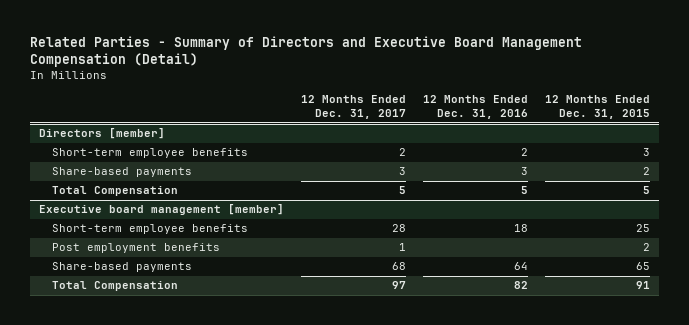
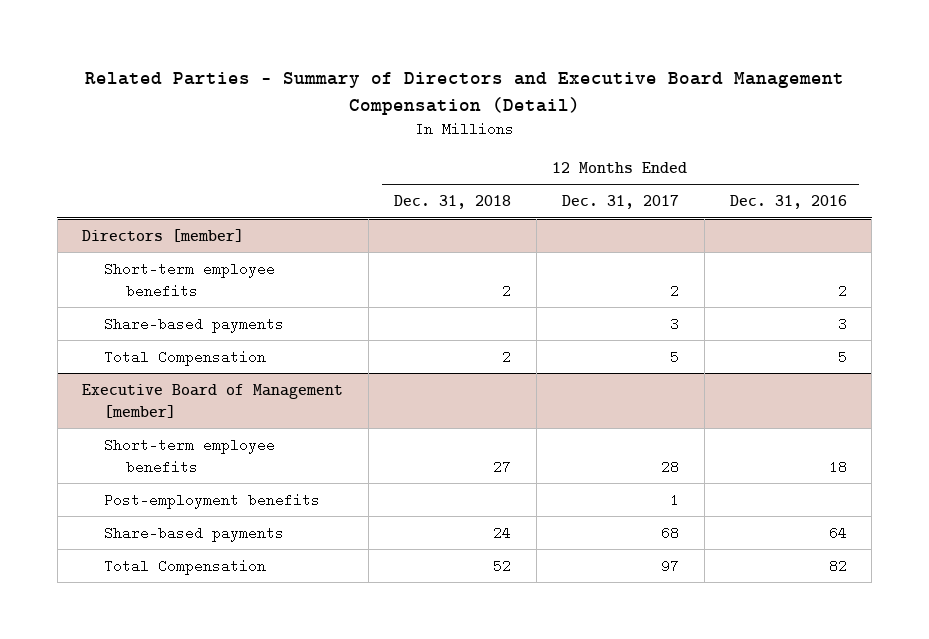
- | 12 Months Ended Dec. 31, 2017 | 12 Months Ended Dec. 31, 2016 | 12 Months Ended Dec. 31, 2015
+ | 12 Months Ended Dec. 31, 2018 | 12 Months Ended Dec. 31, 2017 | 12 Months Ended Dec. 31, 2016
- Executive board management [member]
+ Executive Board of Management [member]
- Post employment benefits | 1 | | 2
+ Post-employment benefits | | 1 |

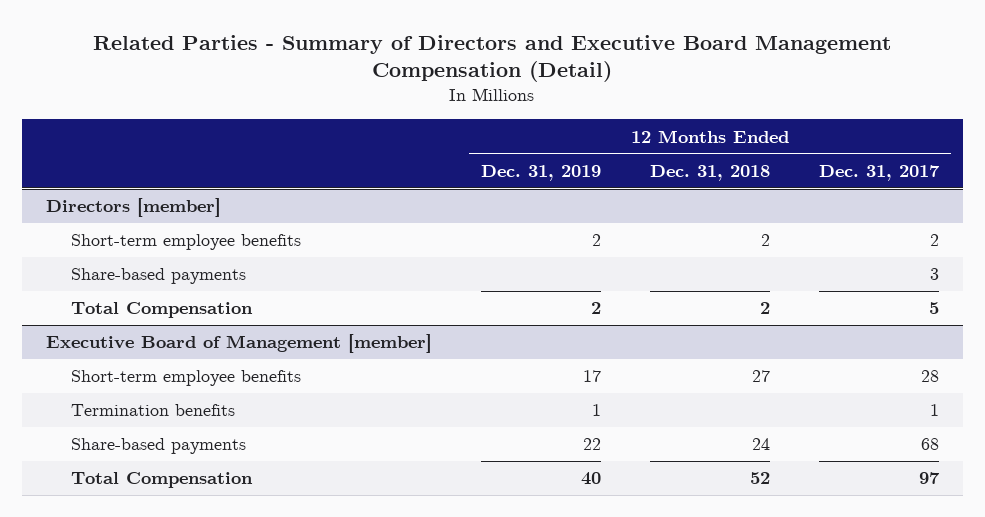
- | 12 Months Ended Dec. 31, 2018 | 12 Months Ended Dec. 31, 2017 | 12 Months Ended Dec. 31, 2016
+ | 12 Months Ended Dec. 31, 2019 | 12 Months Ended Dec. 31, 2018 | 12 Months Ended Dec. 31, 2017
@ Executive Board of Management [member]
- Post-employment benefits | | 1 |
+ Termination benefits | 1 | | 1

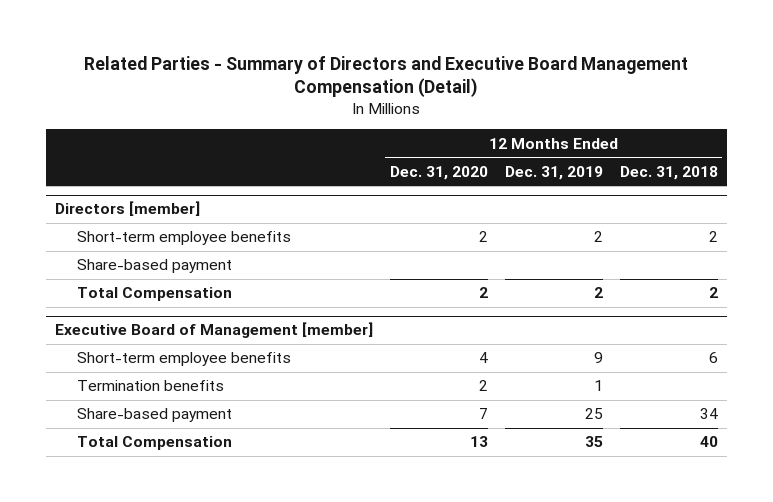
- | 12 Months Ended Dec. 31, 2019 | 12 Months Ended Dec. 31, 2018 | 12 Months Ended Dec. 31, 2017
+ | 12 Months Ended Dec. 31, 2020 | 12 Months Ended Dec. 31, 2019 | 12 Months Ended Dec. 31, 2018
@ Directors [member]
- Share-based payments | | | 3
+ Share-based payment
@ Executive Board of Management [member]
- Short-term employee benefits | 17 | 27 | 28
+ Short-term employee benefits | 4 | 9 | 6
- Share-based payments | 22 | 24 | 68
- Total Compensation | 40 | 52 | 97
+ Share-based payment | 7 | 25 | 34
+ Total Compensation | 13 | 35 | 40

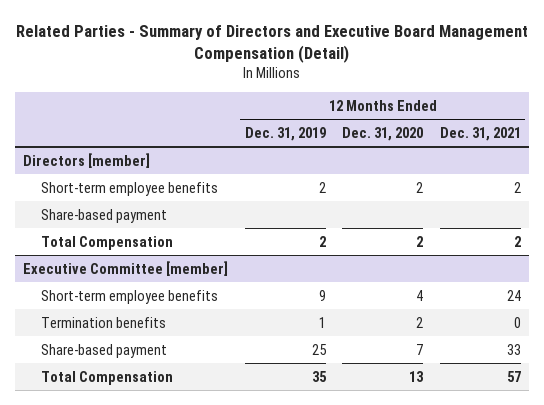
- | 12 Months Ended Dec. 31, 2020 | 12 Months Ended Dec. 31, 2019 | 12 Months Ended Dec. 31, 2018
+ | 12 Months Ended Dec. 31, 2019 | 12 Months Ended Dec. 31, 2020 | 12 Months Ended Dec. 31, 2021
- Executive Board of Management [member]
+ Executive Committee [member]

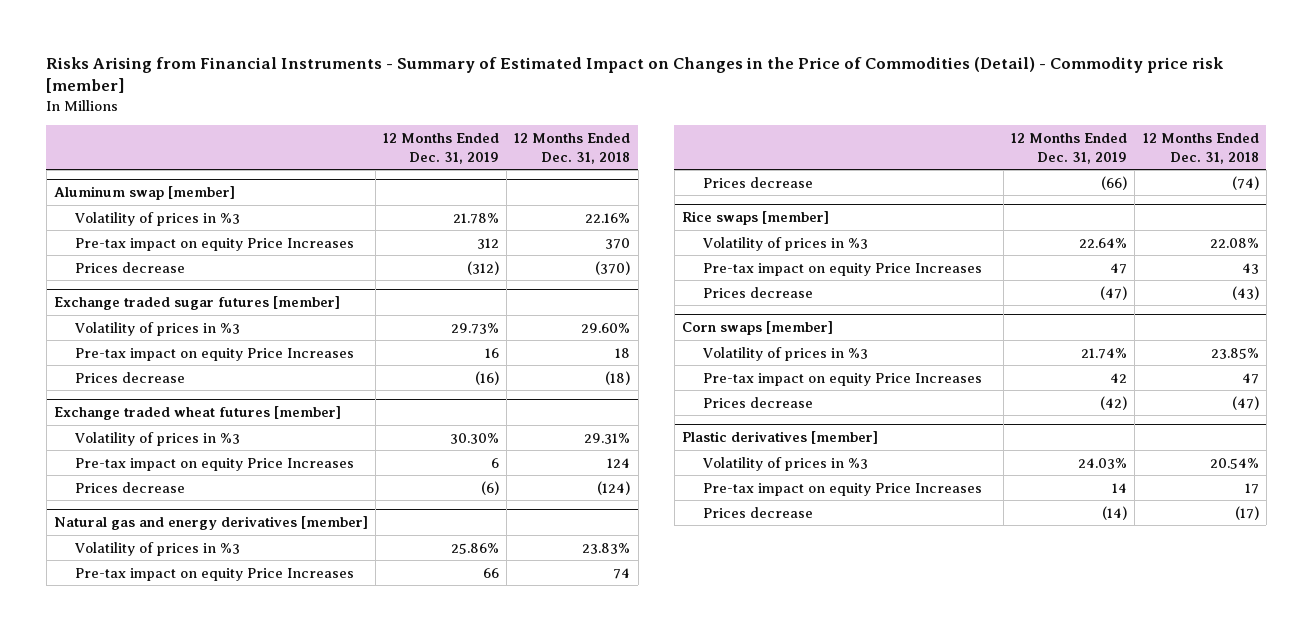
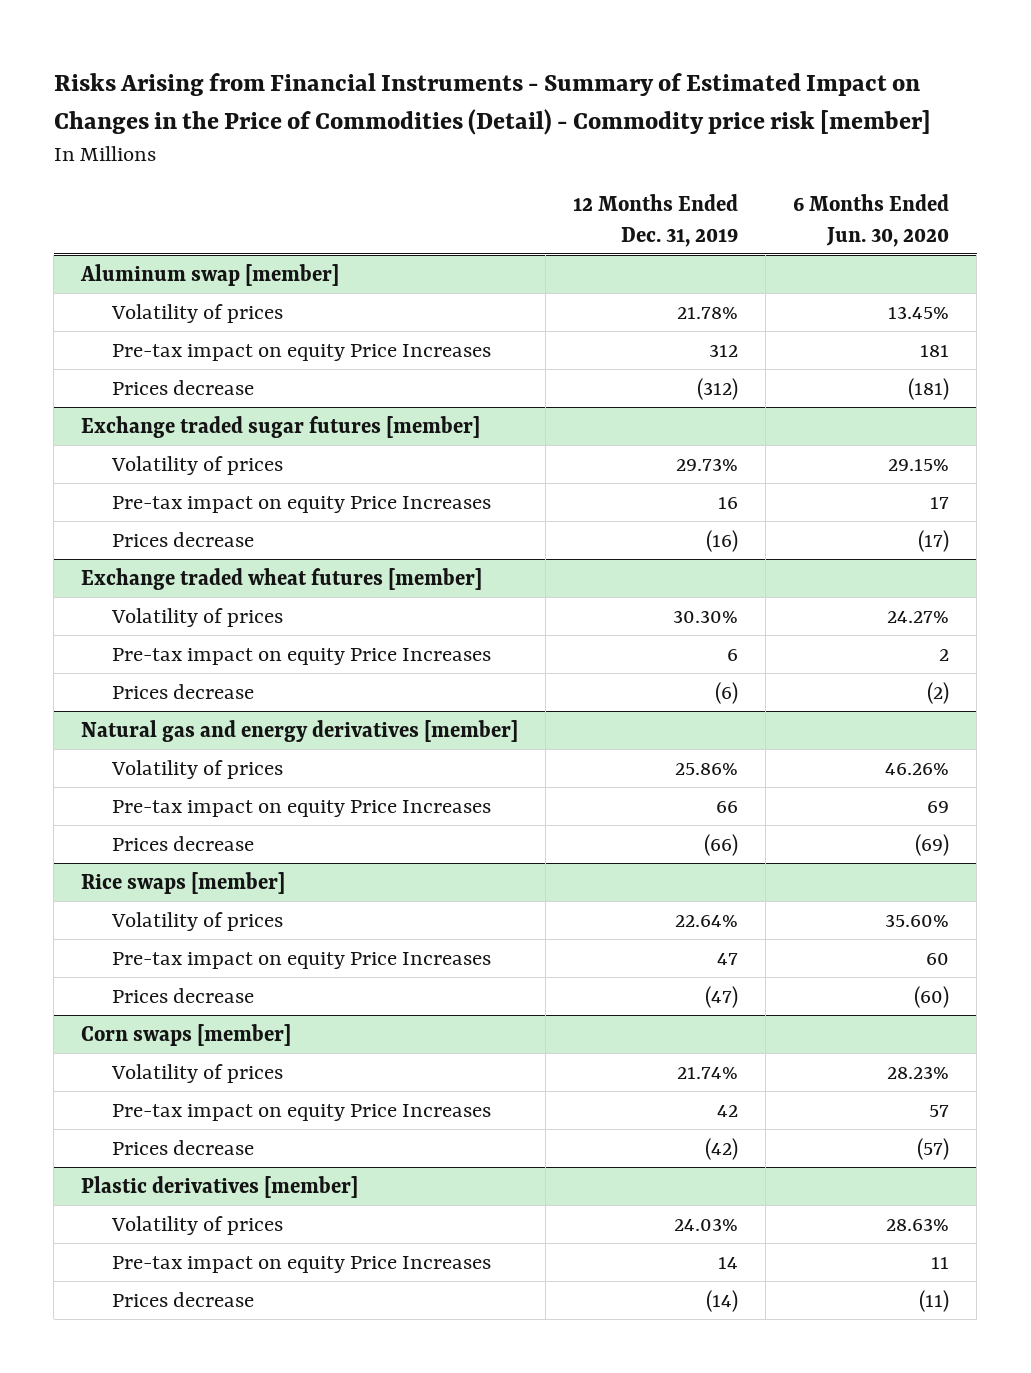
- | 12 Months Ended Dec. 31, 2019 | 12 Months Ended Dec. 31, 2018
+ | 12 Months Ended Dec. 31, 2019 | 6 Months Ended Jun. 30, 2020
@ Aluminum swap [member]
- Volatility of prices in %3 | 21.78% | 22.16%
+ Volatility of prices | 21.78% | 13.45%
@ Exchange traded sugar futures [member]
- Volatility of prices in %3 | 29.73% | 29.60%
+ Volatility of prices | 29.73% | 29.15%
@ Exchange traded wheat futures [member]
- Volatility of prices in %3 | 30.30% | 29.31%
+ Volatility of prices | 30.30% | 24.27%
@ Natural gas and energy derivatives [member]
- Volatility of prices in %3 | 25.86% | 23.83%
+ Volatility of prices | 25.86% | 46.26%
@ Rice swaps [member]
- Volatility of prices in %3 | 22.64% | 22.08%
+ Volatility of prices | 22.64% | 35.60%
@ Corn swaps [member]
- Volatility of prices in %3 | 21.74% | 23.85%
+ Volatility of prices | 21.74% | 28.23%
@ Plastic derivatives [member]
- Volatility of prices in %3 | 24.03% | 20.54%
+ Volatility of prices | 24.03% | 28.63%

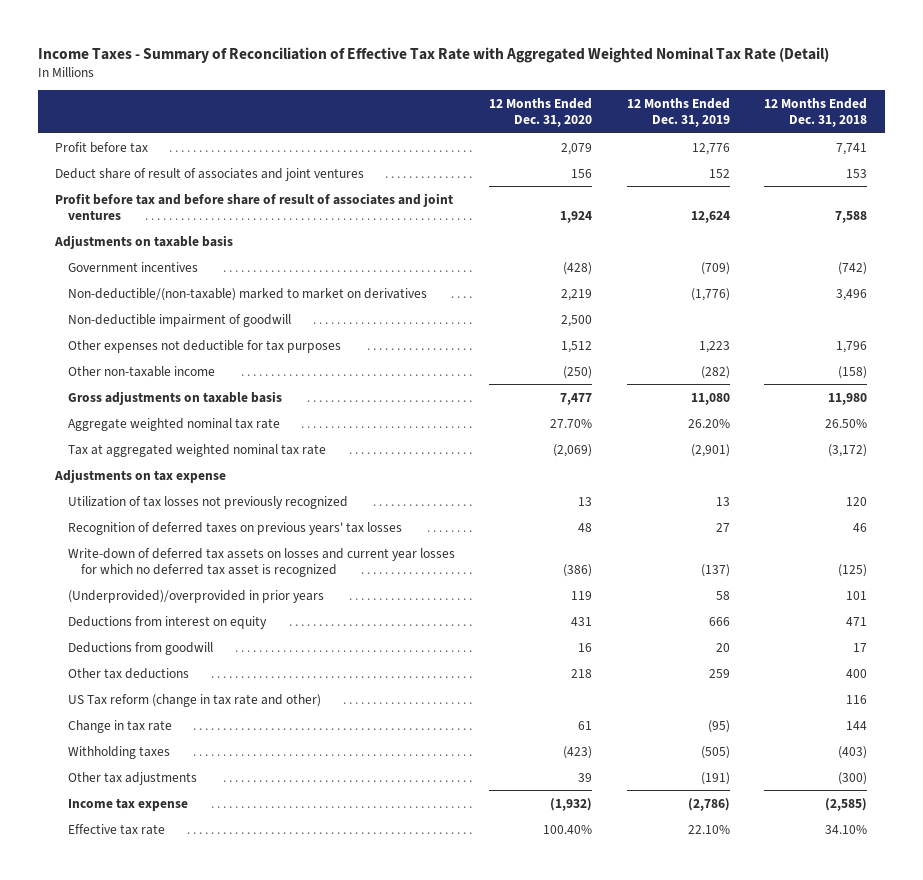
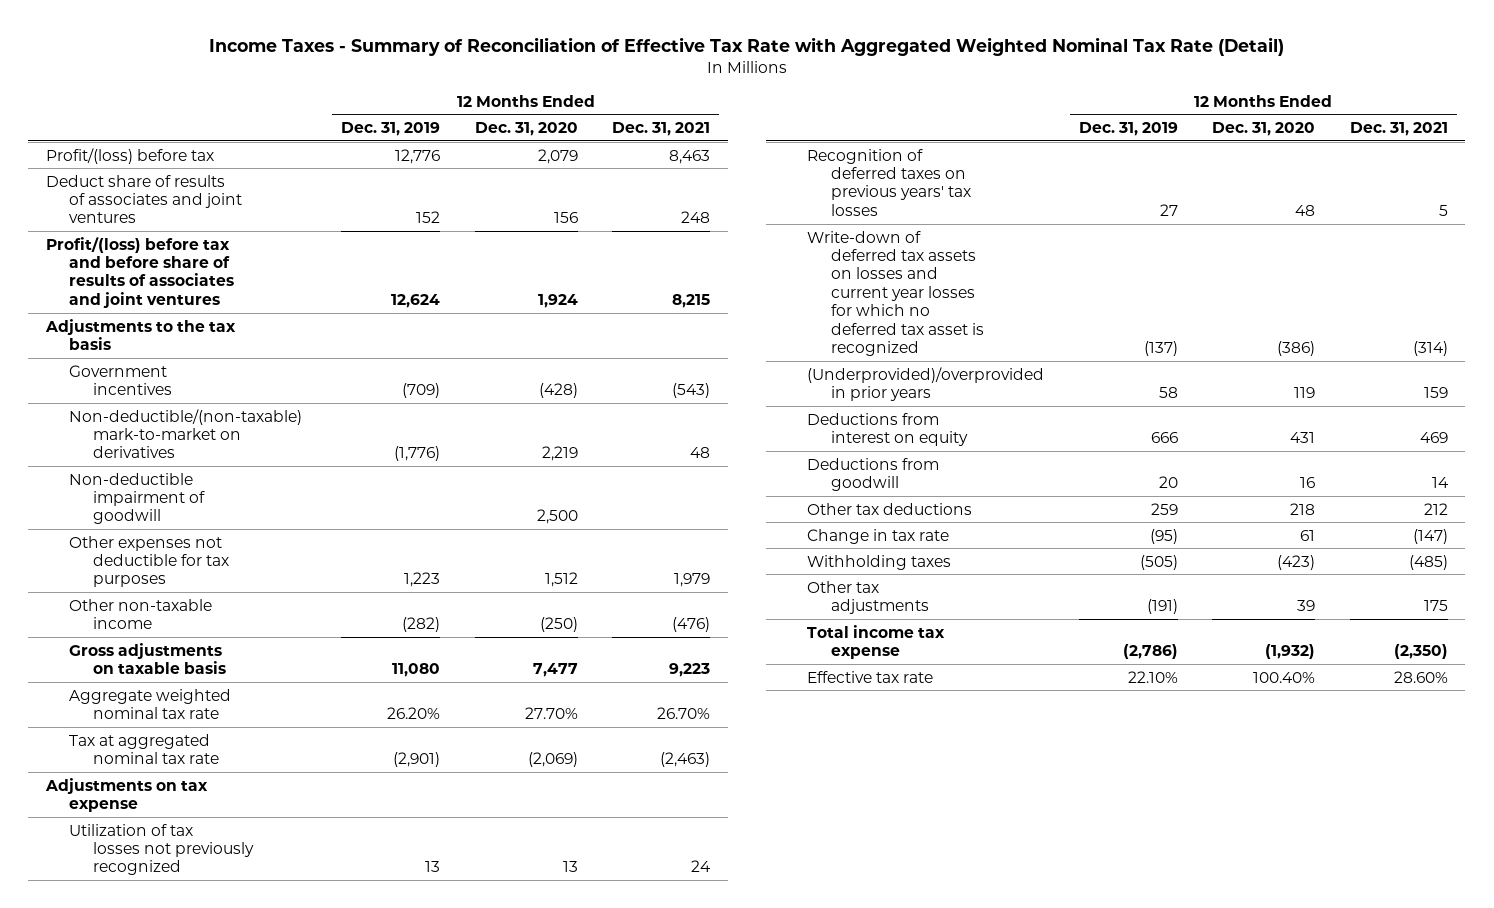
- | 12 Months Ended Dec. 31, 2020 | 12 Months Ended Dec. 31, 2019 | 12 Months Ended Dec. 31, 2018
+ | 12 Months Ended Dec. 31, 2019 | 12 Months Ended Dec. 31, 2020 | 12 Months Ended Dec. 31, 2021
- Profit before tax | 2,079 | 12,776 | 7,741
- Deduct share of result of associates and joint ventures | 156 | 152 | 153
- Profit before tax and before share of result of associates and joint ventures | 1,924 | 12,624 | 7,588
- Adjustments on taxable basis
+ Profit/(loss) before tax | 12,776 | 2,079 | 8,463
+ Deduct share of results of associates and joint ventures | 152 | 156 | 248
+ Profit/(loss) before tax and before share of results of associates and joint ventures | 12,624 | 1,924 | 8,215
+ Adjustments to the tax basis
- Non-deductible/(non-taxable) marked to market on derivatives | 2,219 | (1,776) | 3,496
+ Non-deductible/(non-taxable) mark-to-market on derivatives | (1,776) | 2,219 | 48
- Tax at aggregated weighted nominal tax rate | (2,069) | (2,901) | (3,172)
+ Tax at aggregated nominal tax rate | (2,901) | (2,069) | (2,463)
- US Tax reform (change in tax rate and other) | | | 116
- Income tax expense | (1,932) | (2,786) | (2,585)
+ Total income tax expense | (2,786) | (1,932) | (2,350)

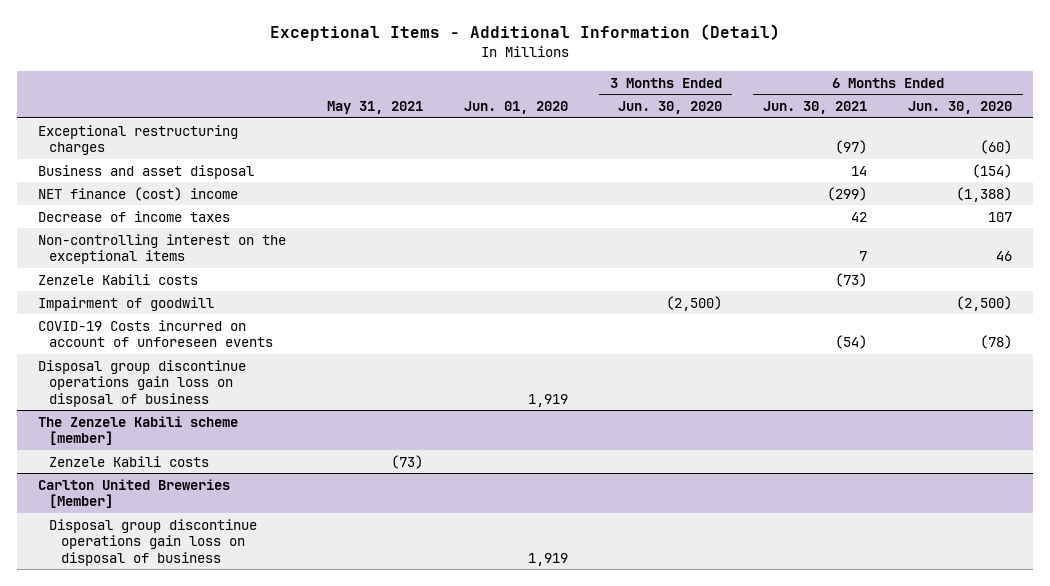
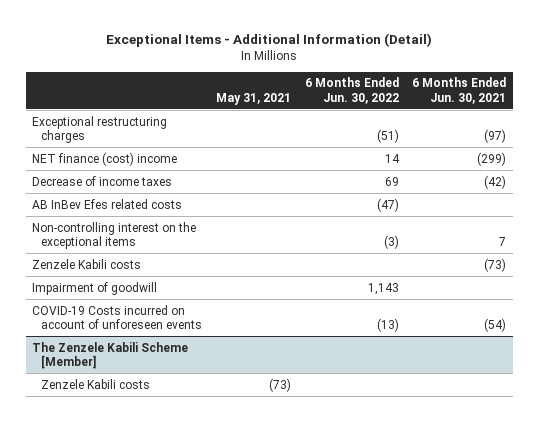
- | May 31, 2021 | Jun. 01, 2020 | 3 Months Ended Jun. 30, 2020 | 6 Months Ended Jun. 30, 2021 | 6 Months Ended Jun. 30, 2020
+ | May 31, 2021 | 6 Months Ended Jun. 30, 2022 | 6 Months Ended Jun. 30, 2021
- Business and asset disposal | | | | 14 | (154)
- Decrease of income taxes | | | | 42 | 107
+ Decrease of income taxes | | 69 | (42)
+ AB InBev Efes related costs | | (47) |
- Disposal group discontinue operations gain loss on disposal of business | | 1,919 | | |
- The Zenzele Kabili scheme [member]
+ The Zenzele Kabili Scheme [Member]
- Carlton United Breweries [Member]
- Disposal group discontinue operations gain loss on disposal of business | | 1,919 | | |

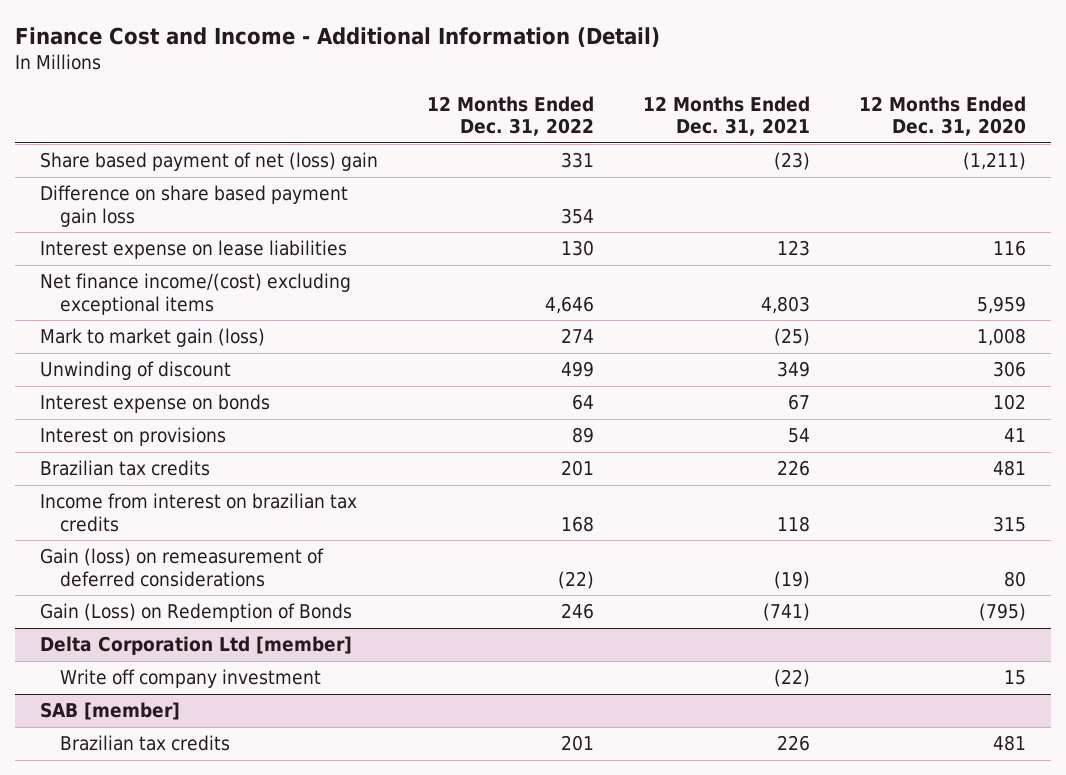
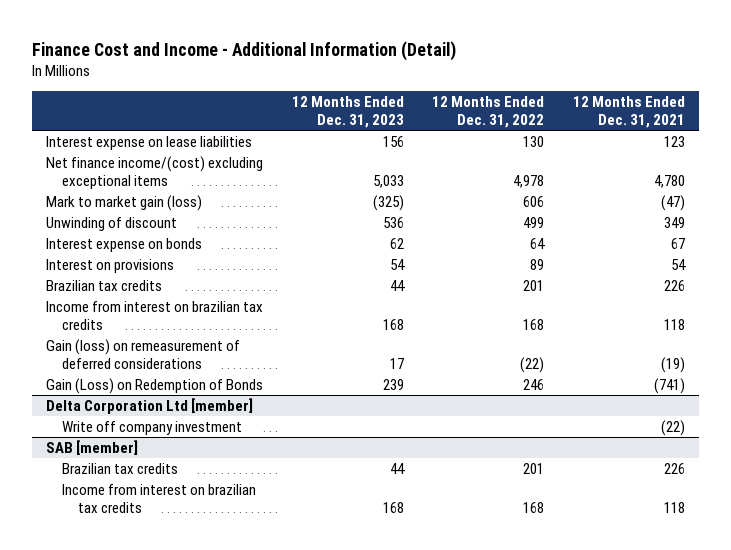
- | 12 Months Ended Dec. 31, 2022 | 12 Months Ended Dec. 31, 2021 | 12 Months Ended Dec. 31, 2020
+ | 12 Months Ended Dec. 31, 2023 | 12 Months Ended Dec. 31, 2022 | 12 Months Ended Dec. 31, 2021
- Share based payment of net (loss) gain | 331 | (23) | (1,211)
- Difference on share based payment gain loss | 354 | |
- Net finance income/(cost) excluding exceptional items | 4,646 | 4,803 | 5,959
- Mark to market gain (loss) | 274 | (25) | 1,008
+ Net finance income/(cost) excluding exceptional items | 5,033 | 4,978 | 4,780
+ Mark to market gain (loss) | (325) | 606 | (47)
@ SAB [member]
+ Income from interest on brazilian tax credits | 168 | 168 | 118

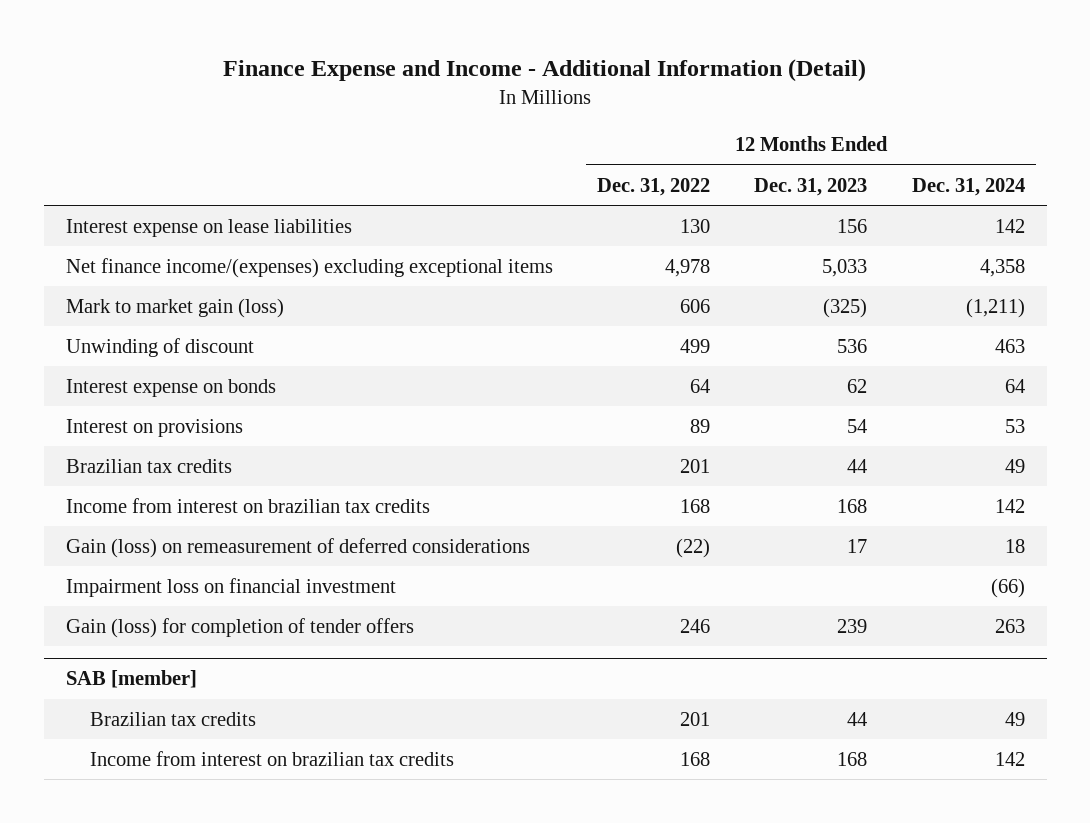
- Finance Cost and Income - Additional Information (Detail)
+ Finance Expense and Income - Additional Information (Detail)
- | 12 Months Ended Dec. 31, 2023 | 12 Months Ended Dec. 31, 2022 | 12 Months Ended Dec. 31, 2021
+ | 12 Months Ended Dec. 31, 2022 | 12 Months Ended Dec. 31, 2023 | 12 Months Ended Dec. 31, 2024
- Net finance income/(cost) excluding exceptional items | 5,033 | 4,978 | 4,780
+ Net finance income/(expenses) excluding exceptional items | 4,978 | 5,033 | 4,358
- Gain (Loss) on Redemption of Bonds | 239 | 246 | (741)
- Delta Corporation Ltd [member]
- Write off company investment | | | (22)
+ Impairment loss on financial investment | | | (66)
+ Gain (loss) for completion of tender offers | 246 | 239 | 263

